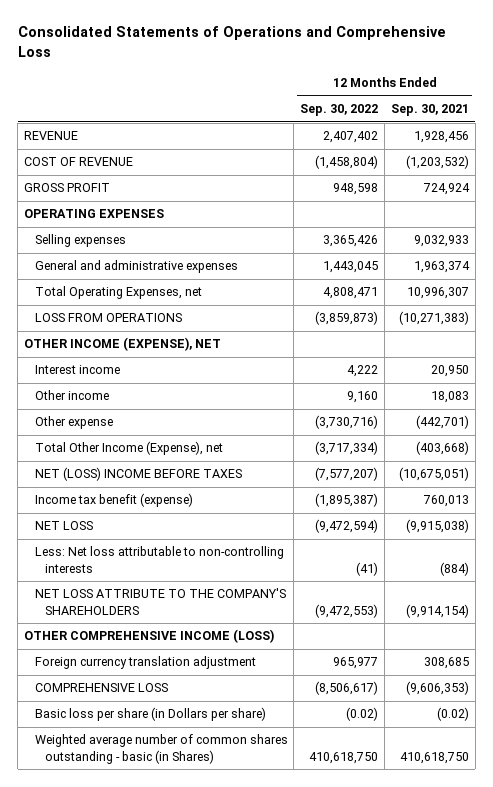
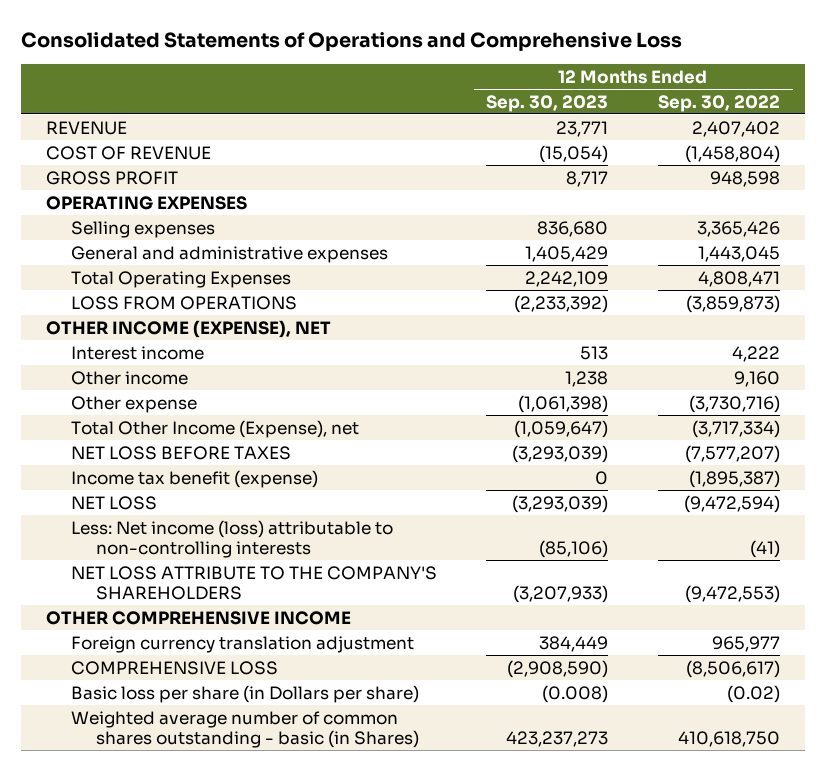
- | 12 Months Ended Sep. 30, 2022 | 12 Months Ended Sep. 30, 2021
+ | 12 Months Ended Sep. 30, 2023 | 12 Months Ended Sep. 30, 2022
- Total Operating Expenses, net | 4,808,471 | 10,996,307
+ Total Operating Expenses | 2,242,109 | 4,808,471
- NET (LOSS) INCOME BEFORE TAXES | (7,577,207) | (10,675,051)
+ NET LOSS BEFORE TAXES | (3,293,039) | (7,577,207)
- Less: Net loss attributable to non-controlling interests | (41) | (884)
+ Less: Net income (loss) attributable to non-controlling interests | (85,106) | (41)
- OTHER COMPREHENSIVE INCOME (LOSS)
+ OTHER COMPREHENSIVE INCOME

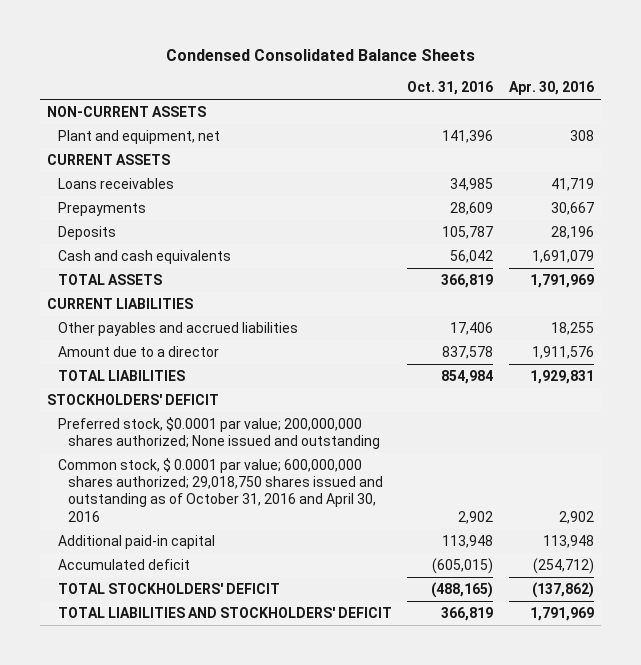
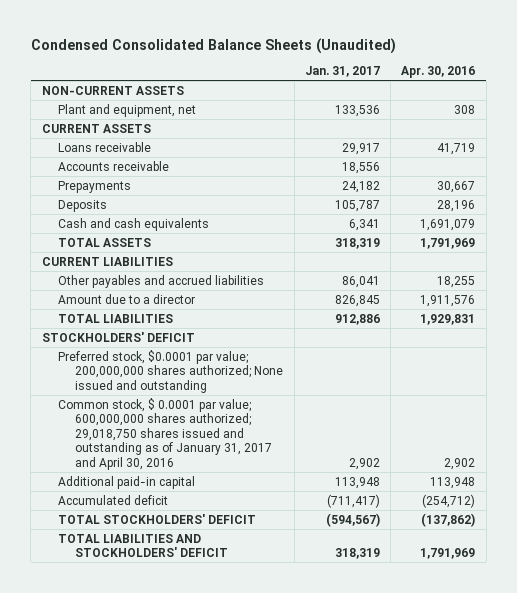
- Condensed Consolidated Balance Sheets
+ Condensed Consolidated Balance Sheets (Unaudited)
- | Oct. 31, 2016 | Apr. 30, 2016
+ | Jan. 31, 2017 | Apr. 30, 2016
- Loans receivables | 34,985 | 41,719
+ Loans receivable | 29,917 | 41,719
+ Accounts receivable | 18,556 |
- Common stock, $ 0.0001 par value; 600,000,000 shares authorized; 29,018,750 shares issued and outstanding as of October 31, 2016 and April 30, 2016 | 2,902 | 2,902
+ Common stock, $ 0.0001 par value; 600,000,000 shares authorized; 29,018,750 shares issued and outstanding as of January 31, 2017 and April 30, 2016 | 2,902 | 2,902

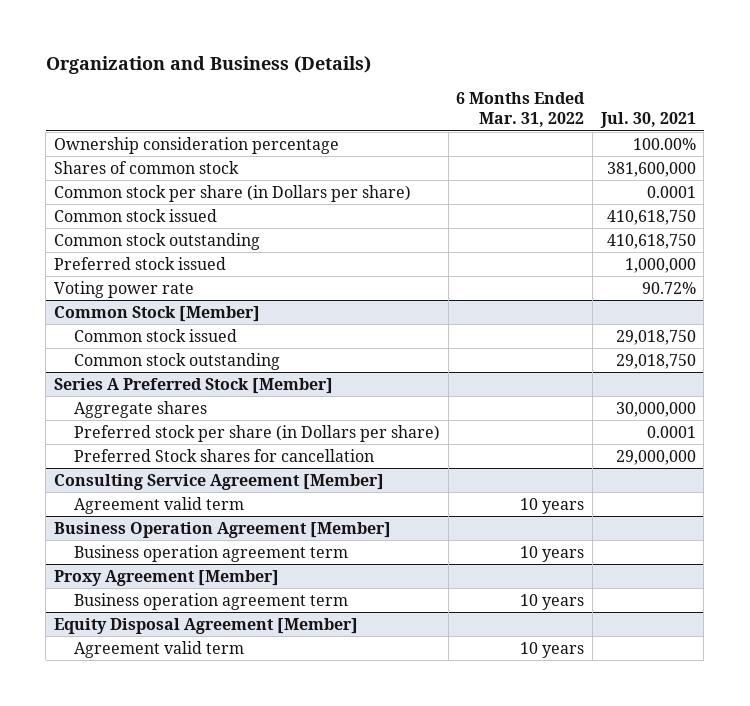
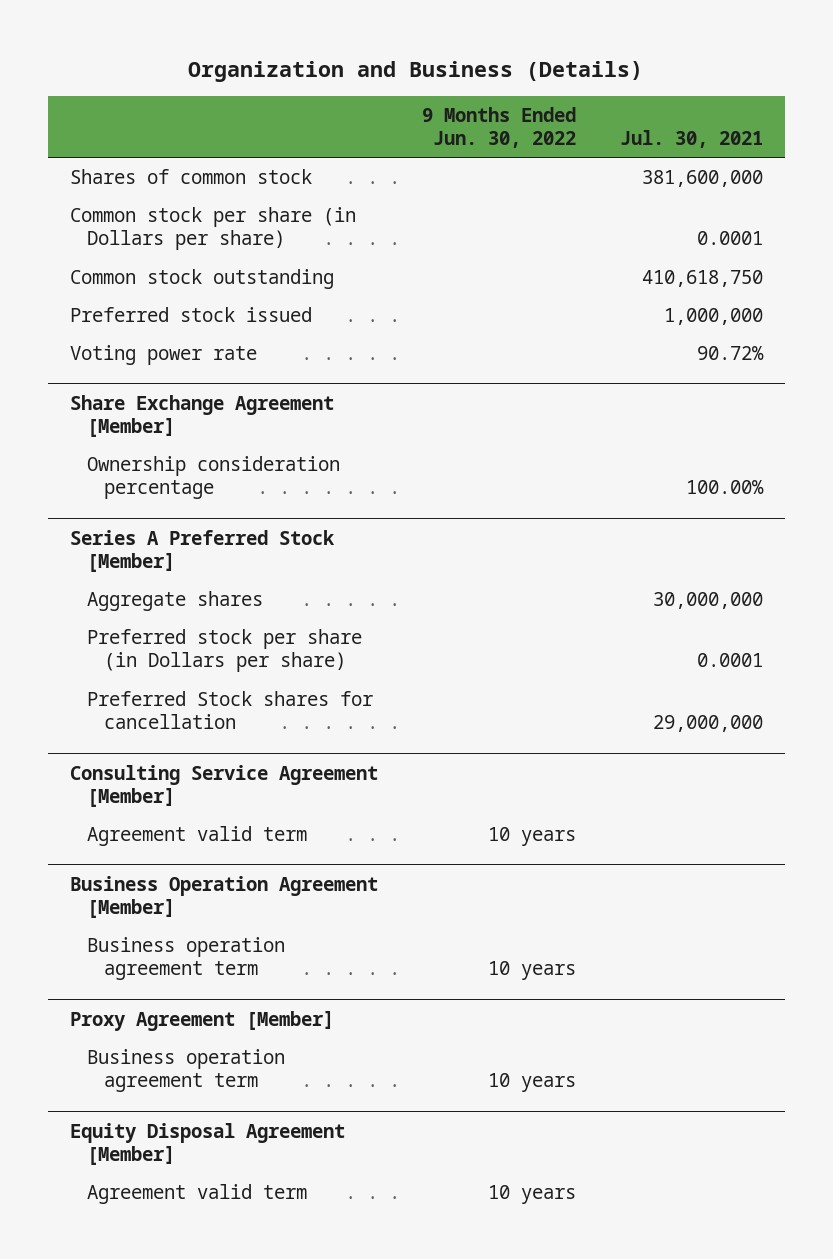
- | 6 Months Ended Mar. 31, 2022 | Jul. 30, 2021
+ | 9 Months Ended Jun. 30, 2022 | Jul. 30, 2021
- Ownership consideration percentage | | 100.00%
- Common stock issued | | 410,618,750
- Common Stock [Member]
- Common stock issued | | 29,018,750
- Common stock outstanding | | 29,018,750
+ Share Exchange Agreement [Member]
+ Ownership consideration percentage | | 100.00%

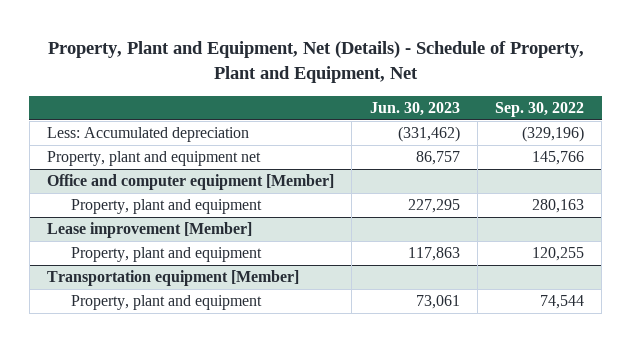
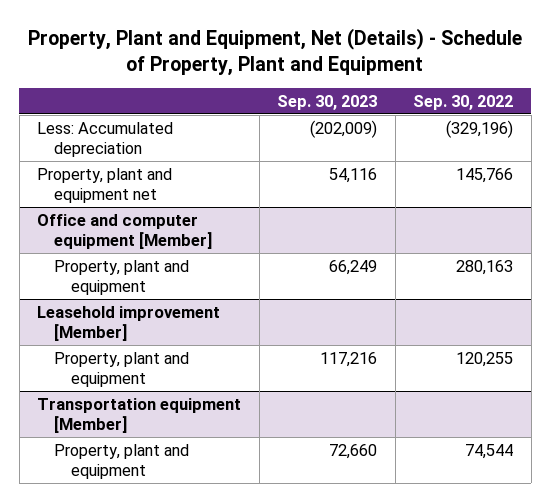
- Property, Plant and Equipment, Net (Details) - Schedule of Property, Plant and Equipment, Net
+ Property, Plant and Equipment, Net (Details) - Schedule of Property, Plant and Equipment
- | Jun. 30, 2023 | Sep. 30, 2022
+ | Sep. 30, 2023 | Sep. 30, 2022
- Lease improvement [Member]
+ Leasehold improvement [Member]

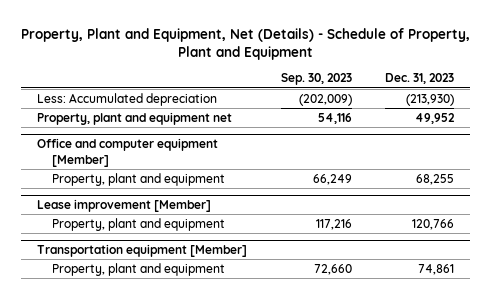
- | Sep. 30, 2023 | Sep. 30, 2022
+ | Sep. 30, 2023 | Dec. 31, 2023
- Leasehold improvement [Member]
+ Lease improvement [Member]

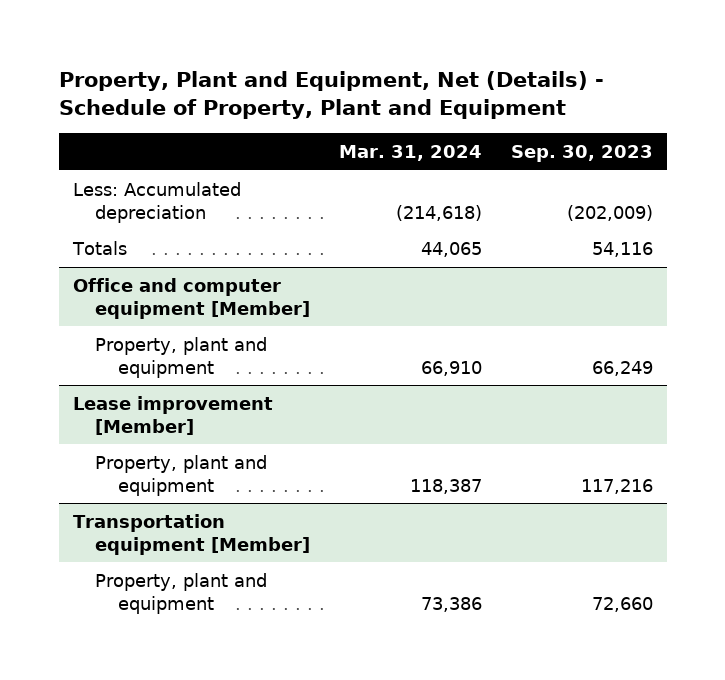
- | Sep. 30, 2023 | Dec. 31, 2023
+ | Mar. 31, 2024 | Sep. 30, 2023
- Property, plant and equipment net | 54,116 | 49,952
+ Totals | 44,065 | 54,116

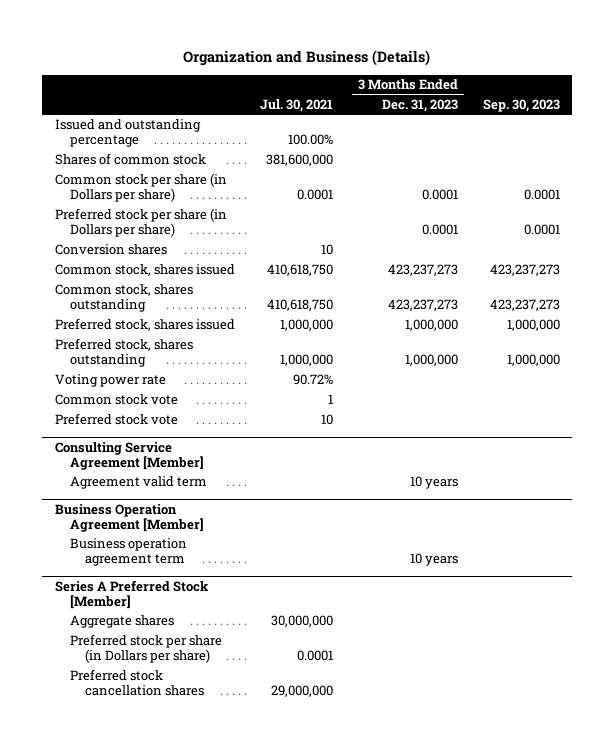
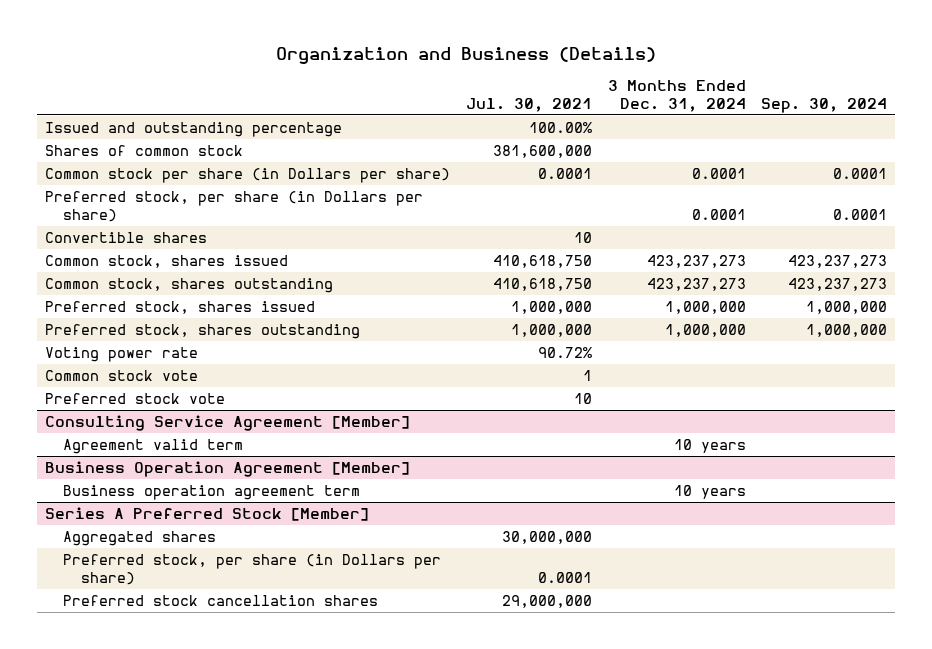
- | Jul. 30, 2021 | 3 Months Ended Dec. 31, 2023 | Sep. 30, 2023
+ | Jul. 30, 2021 | 3 Months Ended Dec. 31, 2024 | Sep. 30, 2024
- Preferred stock per share (in Dollars per share) | | 0.0001 | 0.0001
- Conversion shares | 10 | |
+ Preferred stock, per share (in Dollars per share) | | 0.0001 | 0.0001
+ Convertible shares | 10 | |
@ Series A Preferred Stock [Member]
- Aggregate shares | 30,000,000 | |
- Preferred stock per share (in Dollars per share) | 0.0001 | |
+ Aggregated shares | 30,000,000 | |
+ Preferred stock, per share (in Dollars per share) | 0.0001 | |

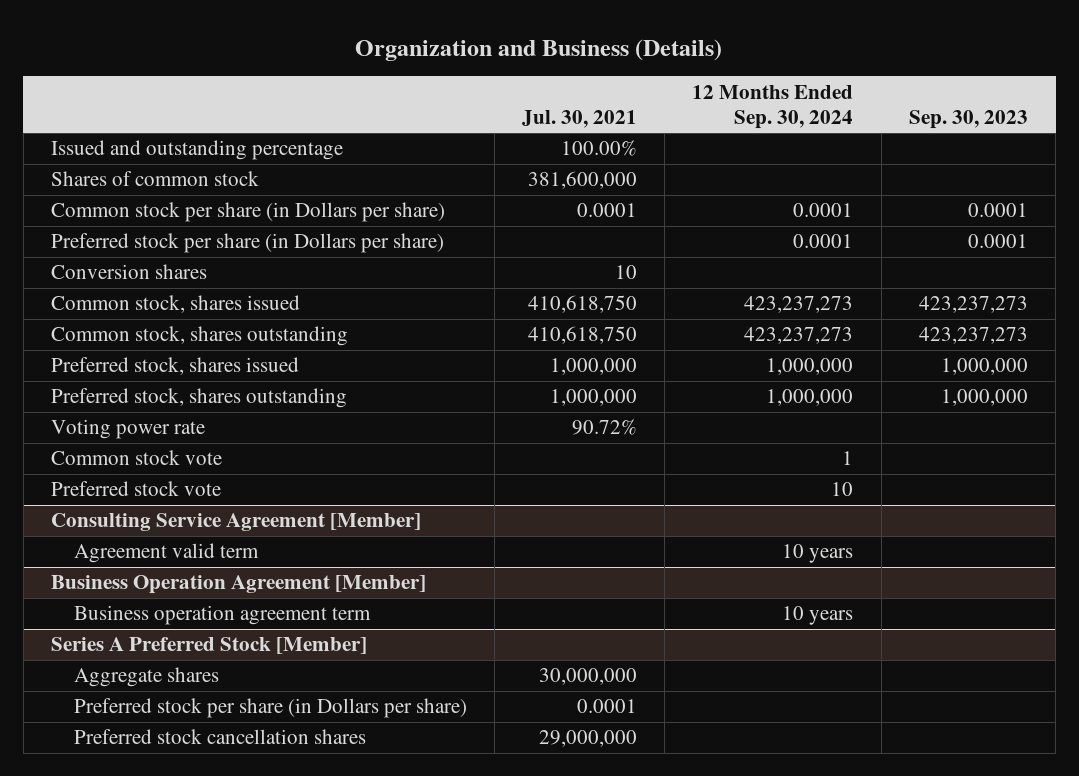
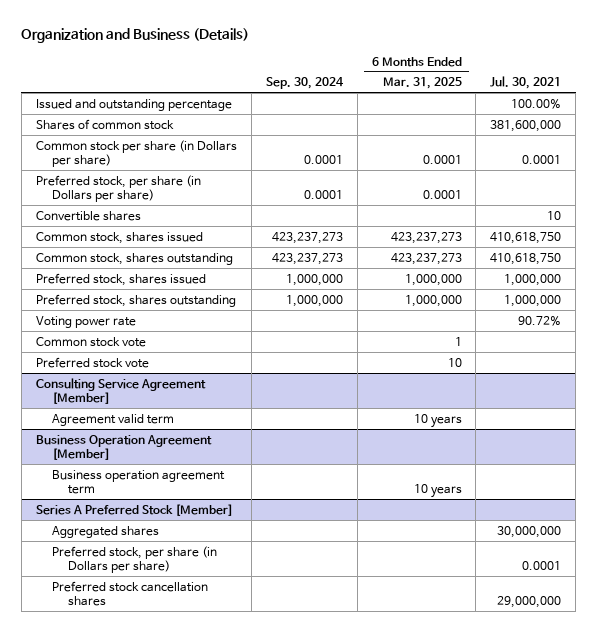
- | Jul. 30, 2021 | 12 Months Ended Sep. 30, 2024 | Sep. 30, 2023
+ | Sep. 30, 2024 | 6 Months Ended Mar. 31, 2025 | Jul. 30, 2021
- Preferred stock per share (in Dollars per share) | | 0.0001 | 0.0001
- Conversion shares | 10 | |
+ Preferred stock, per share (in Dollars per share) | 0.0001 | 0.0001 |
+ Convertible shares | | | 10
@ Series A Preferred Stock [Member]
- Aggregate shares | 30,000,000 | |
- Preferred stock per share (in Dollars per share) | 0.0001 | |
+ Aggregated shares | | | 30,000,000
+ Preferred stock, per share (in Dollars per share) | | | 0.0001

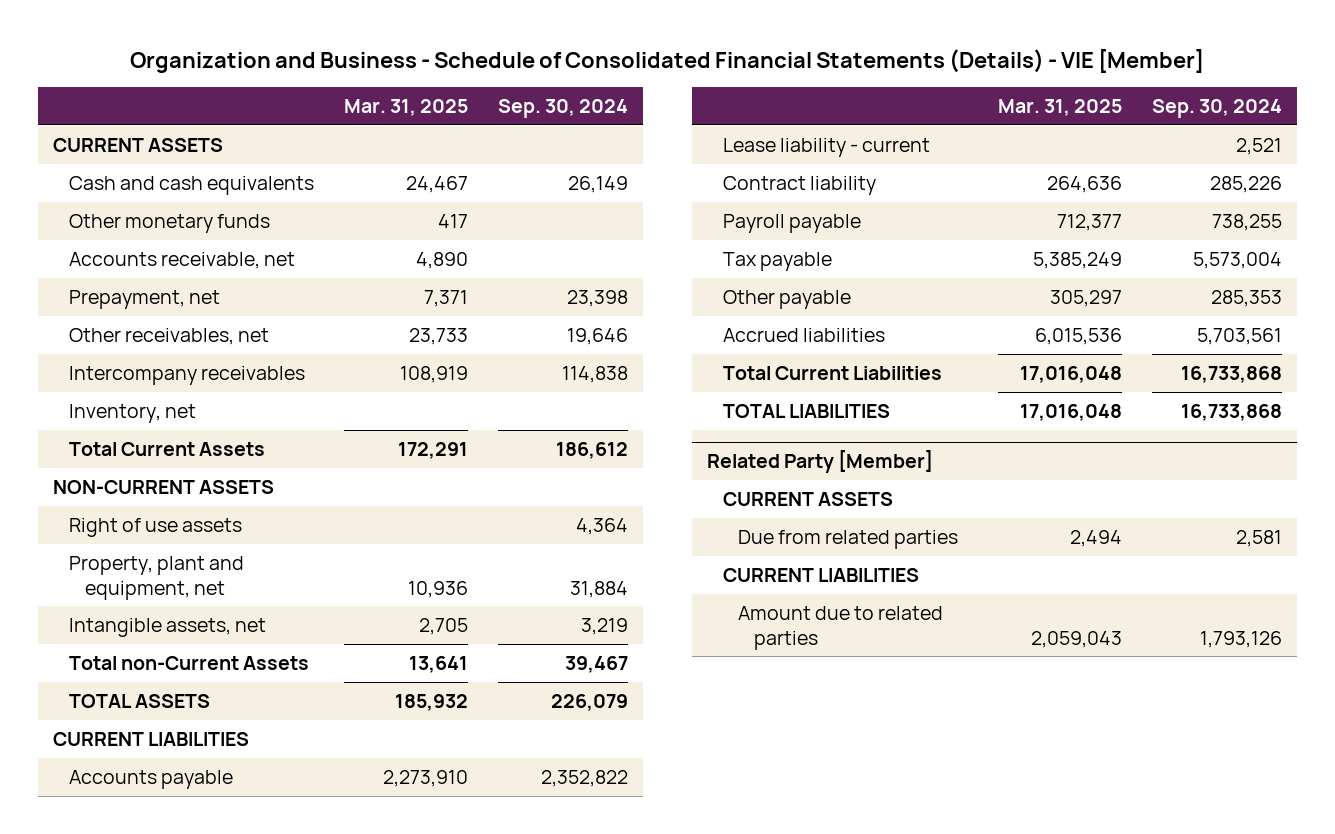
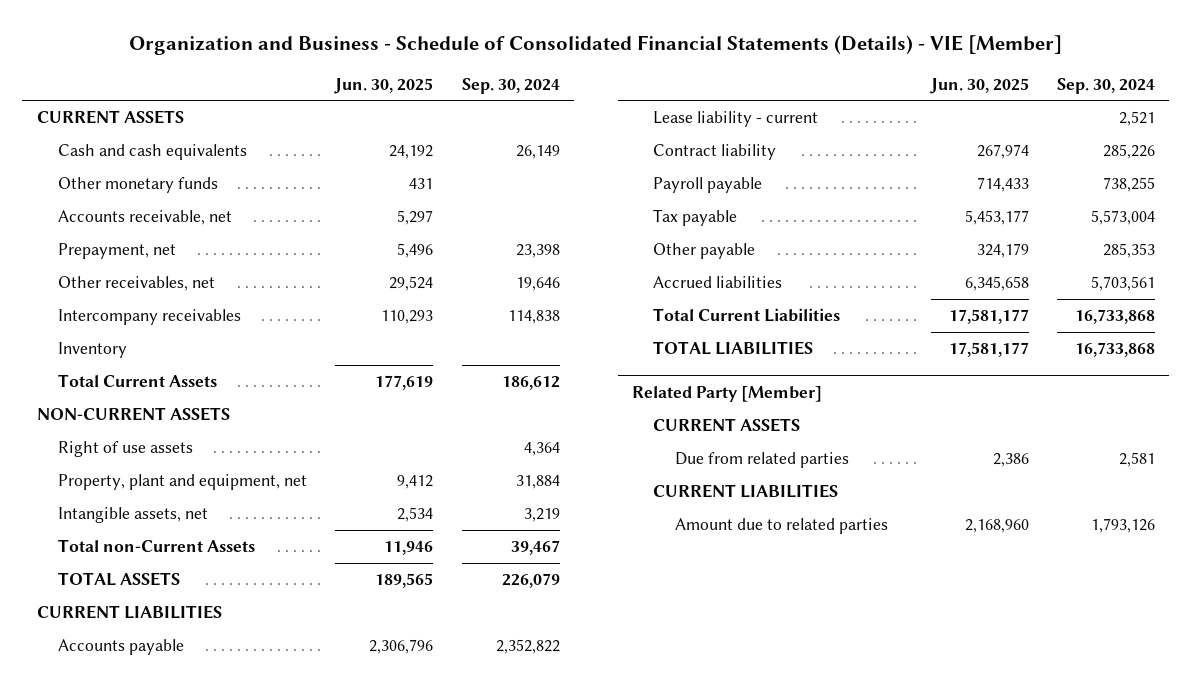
- | Mar. 31, 2025 | Sep. 30, 2024
+ | Jun. 30, 2025 | Sep. 30, 2024
- Inventory, net
+ Inventory

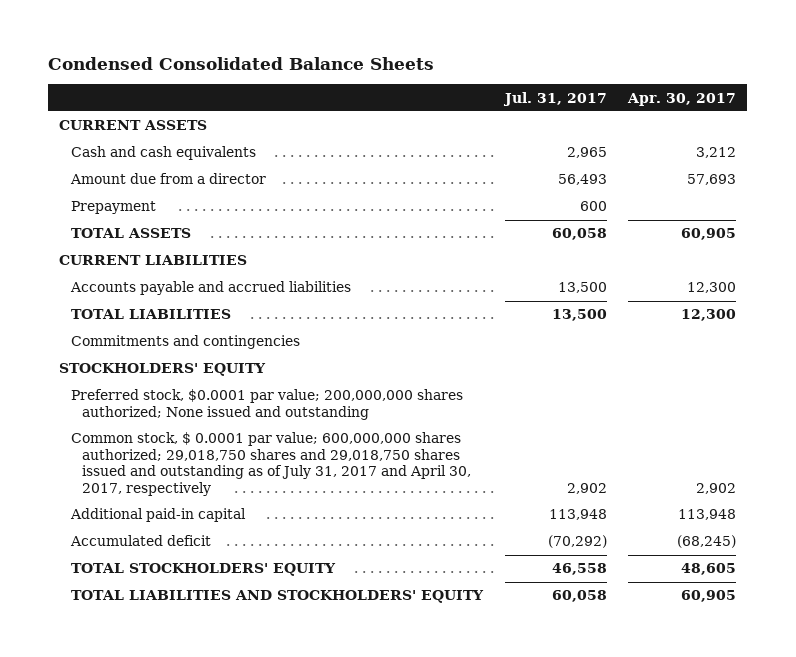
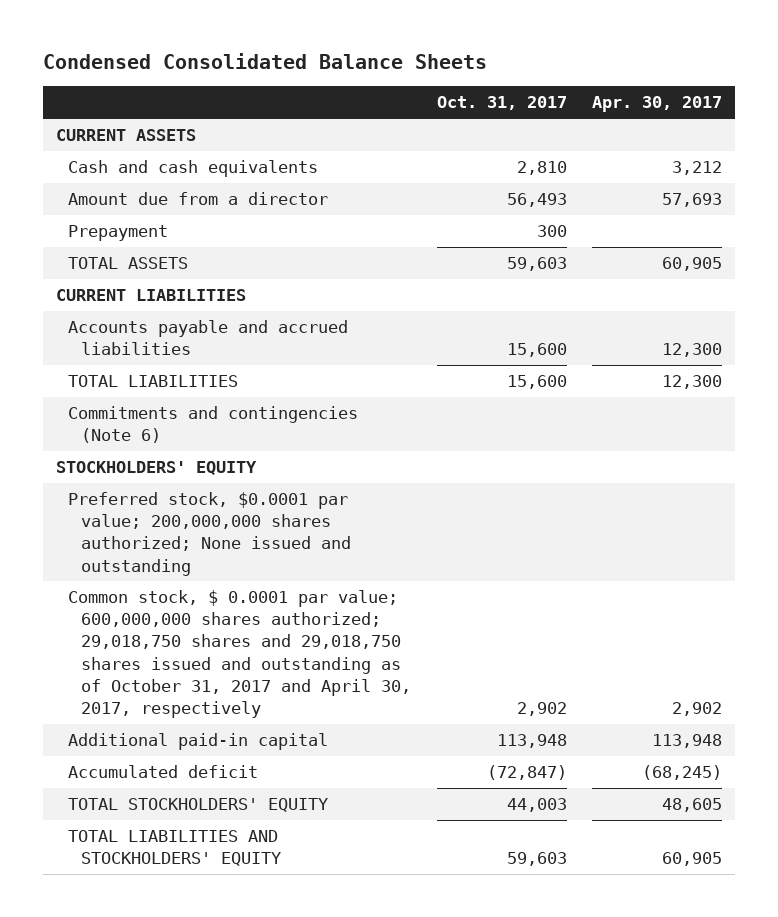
- | Jul. 31, 2017 | Apr. 30, 2017
+ | Oct. 31, 2017 | Apr. 30, 2017
- Commitments and contingencies
+ Commitments and contingencies (Note 6)
- Common stock, $ 0.0001 par value; 600,000,000 shares authorized; 29,018,750 shares and 29,018,750 shares issued and outstanding as of July 31, 2017 and April 30, 2017, respectively | 2,902 | 2,902
+ Common stock, $ 0.0001 par value; 600,000,000 shares authorized; 29,018,750 shares and 29,018,750 shares issued and outstanding as of October 31, 2017 and April 30, 2017, respectively | 2,902 | 2,902

